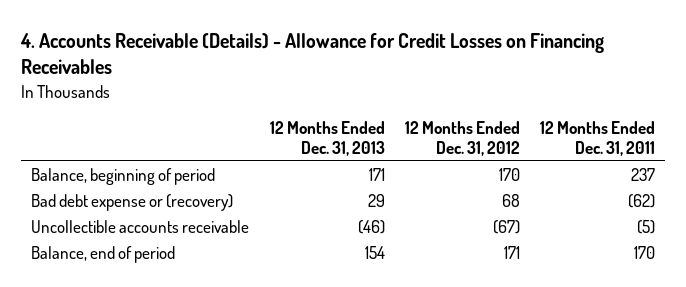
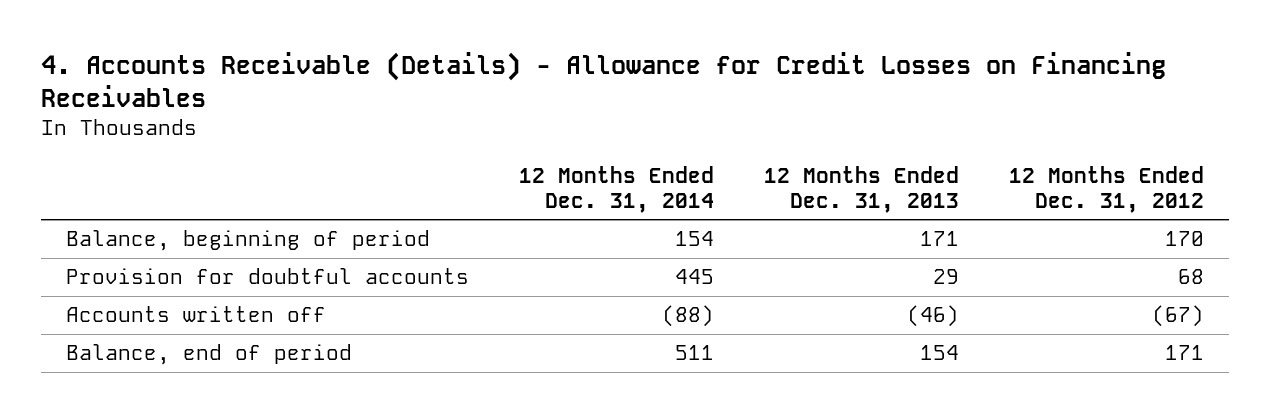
- | 12 Months Ended Dec. 31, 2013 | 12 Months Ended Dec. 31, 2012 | 12 Months Ended Dec. 31, 2011
+ | 12 Months Ended Dec. 31, 2014 | 12 Months Ended Dec. 31, 2013 | 12 Months Ended Dec. 31, 2012
- Bad debt expense or (recovery) | 29 | 68 | (62)
- Uncollectible accounts receivable | (46) | (67) | (5)
+ Provision for doubtful accounts | 445 | 29 | 68
+ Accounts written off | (88) | (46) | (67)

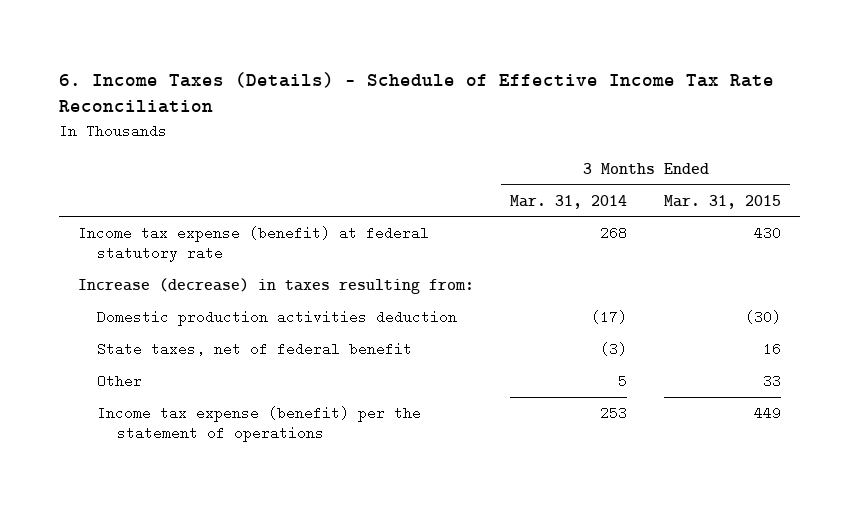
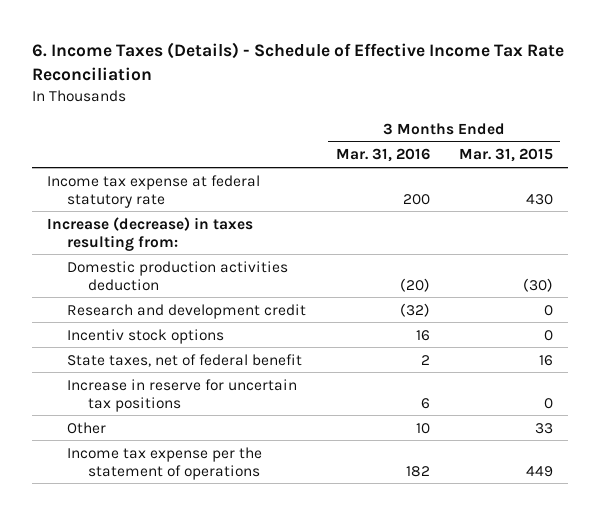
- | 3 Months Ended Mar. 31, 2014 | 3 Months Ended Mar. 31, 2015
+ | 3 Months Ended Mar. 31, 2016 | 3 Months Ended Mar. 31, 2015
- Income tax expense (benefit) at federal statutory rate | 268 | 430
+ Income tax expense at federal statutory rate | 200 | 430
+ Research and development credit | (32) | 0
+ Incentiv stock options | 16 | 0
+ Increase in reserve for uncertain tax positions | 6 | 0
- Income tax expense (benefit) per the statement of operations | 253 | 449
+ Income tax expense per the statement of operations | 182 | 449

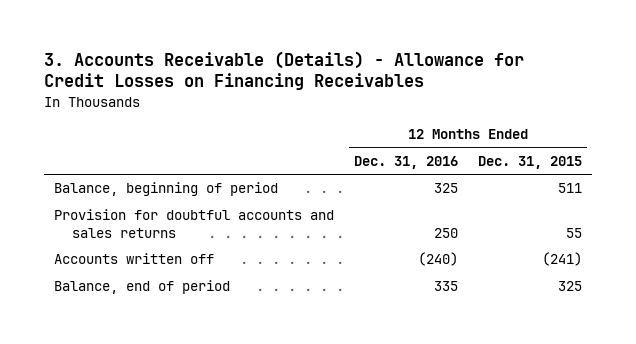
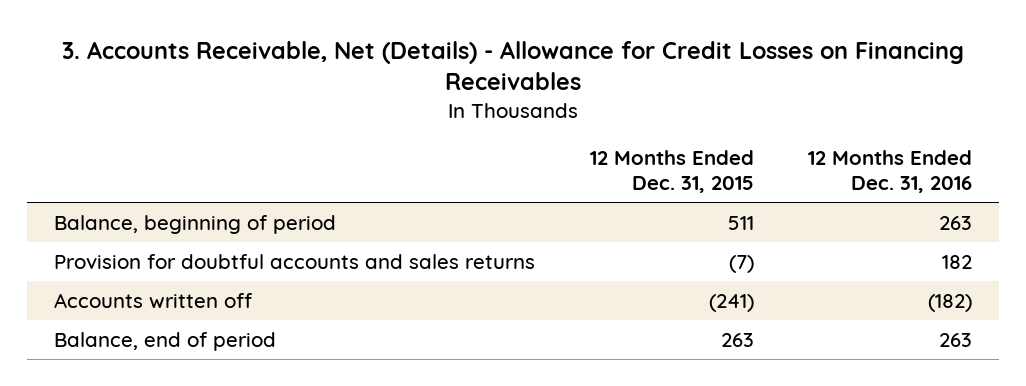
- 3. Accounts Receivable (Details) - Allowance for Credit Losses on Financing Receivables
+ 3. Accounts Receivable, Net (Details) - Allowance for Credit Losses on Financing Receivables
- | 12 Months Ended Dec. 31, 2016 | 12 Months Ended Dec. 31, 2015
+ | 12 Months Ended Dec. 31, 2015 | 12 Months Ended Dec. 31, 2016
- Balance, beginning of period | 325 | 511
- Provision for doubtful accounts and sales returns | 250 | 55
- Accounts written off | (240) | (241)
- Balance, end of period | 335 | 325
+ Balance, beginning of period | 511 | 263
+ Provision for doubtful accounts and sales returns | (7) | 182
+ Accounts written off | (241) | (182)
+ Balance, end of period | 263 | 263

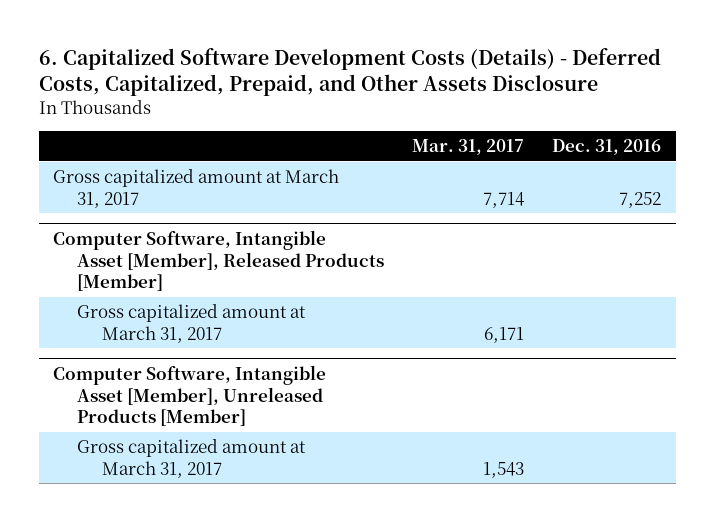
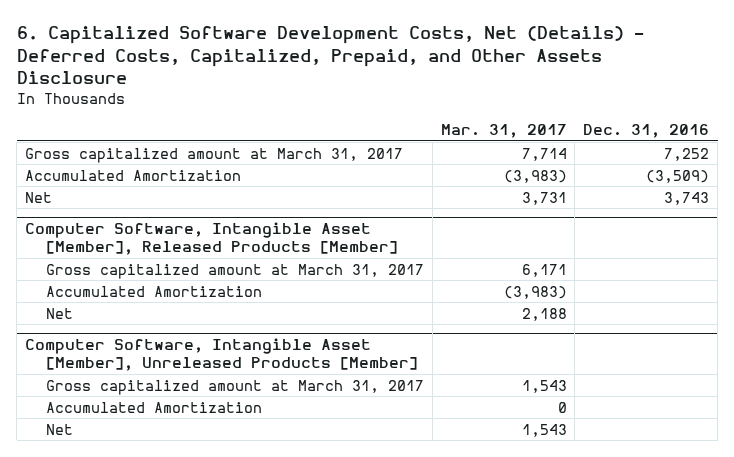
- 6. Capitalized Software Development Costs (Details) - Deferred Costs, Capitalized, Prepaid, and Other Assets Disclosure
+ 6. Capitalized Software Development Costs, Net (Details) - Deferred Costs, Capitalized, Prepaid, and Other Assets Disclosure
+ Accumulated Amortization | (3,983) | (3,509)
+ Net | 3,731 | 3,743
@ Computer Software, Intangible Asset [Member], Released Products [Member]
+ Accumulated Amortization | (3,983) |
+ Net | 2,188 |
@ Computer Software, Intangible Asset [Member], Unreleased Products [Member]
+ Accumulated Amortization | 0 |
+ Net | 1,543 |

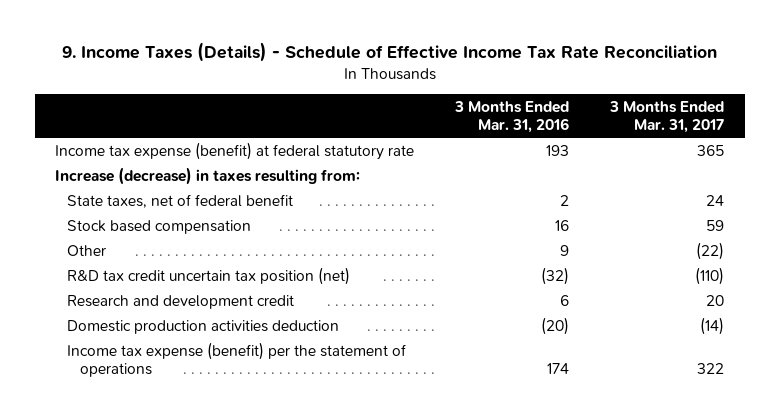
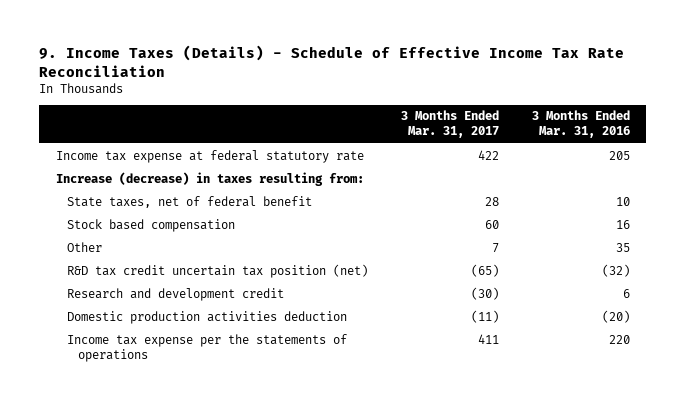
- | 3 Months Ended Mar. 31, 2016 | 3 Months Ended Mar. 31, 2017
+ | 3 Months Ended Mar. 31, 2017 | 3 Months Ended Mar. 31, 2016
- Income tax expense (benefit) at federal statutory rate | 193 | 365
+ Income tax expense at federal statutory rate | 422 | 205
- State taxes, net of federal benefit | 2 | 24
- Stock based compensation | 16 | 59
- Other | 9 | (22)
- R&D tax credit uncertain tax position (net) | (32) | (110)
- Research and development credit | 6 | 20
- Domestic production activities deduction | (20) | (14)
- Income tax expense (benefit) per the statement of operations | 174 | 322
+ State taxes, net of federal benefit | 28 | 10
+ Stock based compensation | 60 | 16
+ Other | 7 | 35
+ R&D tax credit uncertain tax position (net) | (65) | (32)
+ Research and development credit | (30) | 6
+ Domestic production activities deduction | (11) | (20)
+ Income tax expense per the statements of operations | 411 | 220

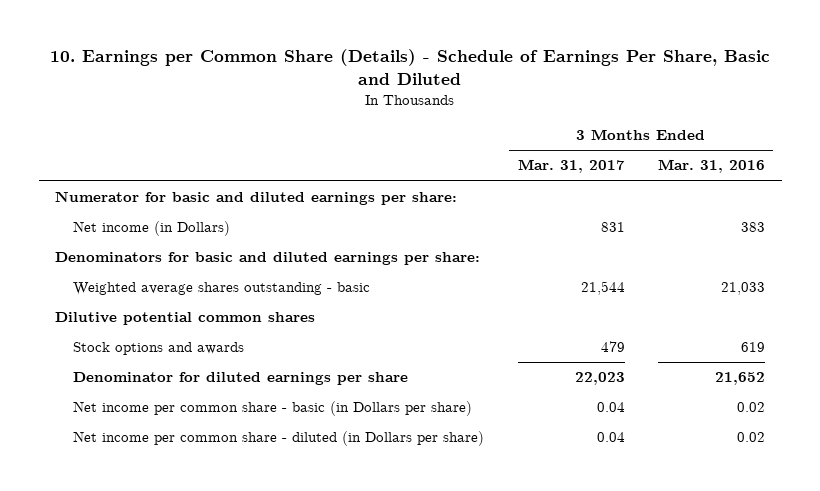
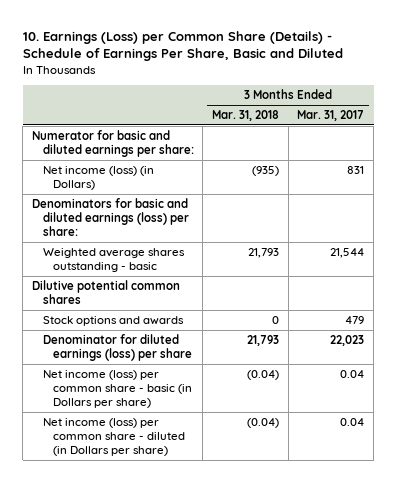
- 10. Earnings per Common Share (Details) - Schedule of Earnings Per Share, Basic and Diluted
+ 10. Earnings (Loss) per Common Share (Details) - Schedule of Earnings Per Share, Basic and Diluted
- | 3 Months Ended Mar. 31, 2017 | 3 Months Ended Mar. 31, 2016
+ | 3 Months Ended Mar. 31, 2018 | 3 Months Ended Mar. 31, 2017
- Net income (in Dollars) | 831 | 383
- Denominators for basic and diluted earnings per share:
+ Net income (loss) (in Dollars) | (935) | 831
+ Denominators for basic and diluted earnings (loss) per share:
- Denominator for diluted earnings per share | 22,023 | 21,652
- Net income per common share - basic (in Dollars per share) | 0.04 | 0.02
- Net income per common share - diluted (in Dollars per share) | 0.04 | 0.02
+ Denominator for diluted earnings (loss) per share | 21,793 | 22,023
+ Net income (loss) per common share - basic (in Dollars per share) | (0.04) | 0.04
+ Net income (loss) per common share - diluted (in Dollars per share) | (0.04) | 0.04

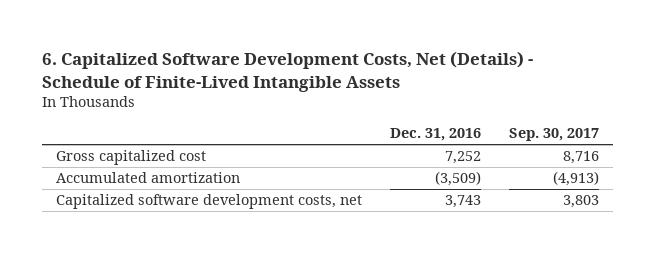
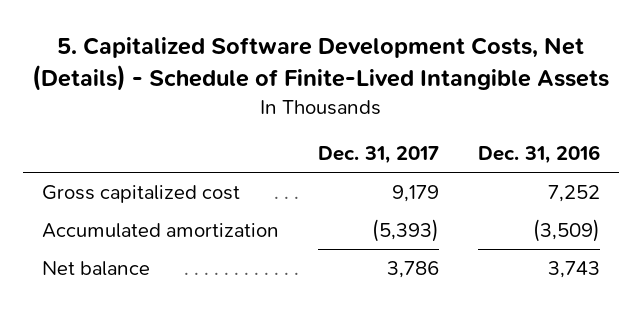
- 6. Capitalized Software Development Costs, Net (Details) - Schedule of Finite-Lived Intangible Assets
+ 5. Capitalized Software Development Costs, Net (Details) - Schedule of Finite-Lived Intangible Assets
- | Dec. 31, 2016 | Sep. 30, 2017
+ | Dec. 31, 2017 | Dec. 31, 2016
- Capitalized software development costs, net | 3,743 | 3,803
+ Net balance | 3,786 | 3,743

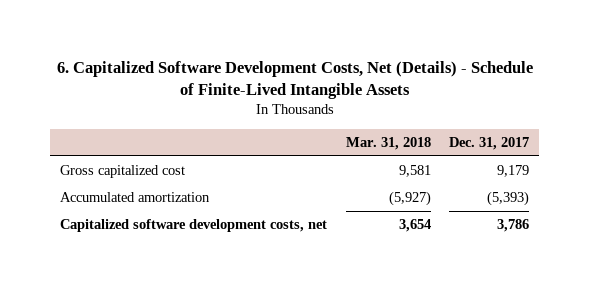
- 5. Capitalized Software Development Costs, Net (Details) - Schedule of Finite-Lived Intangible Assets
+ 6. Capitalized Software Development Costs, Net (Details) - Schedule of Finite-Lived Intangible Assets
- | Dec. 31, 2017 | Dec. 31, 2016
+ | Mar. 31, 2018 | Dec. 31, 2017
- Net balance | 3,786 | 3,743
+ Capitalized software development costs, net | 3,654 | 3,786

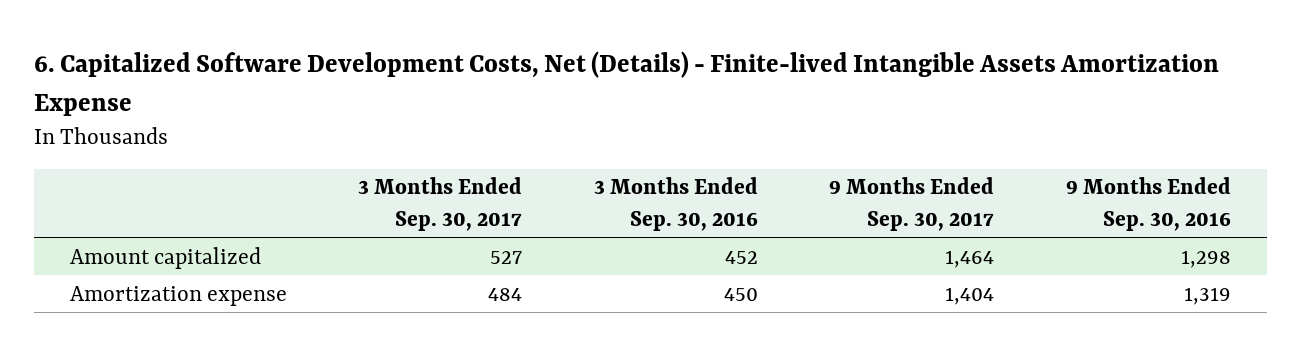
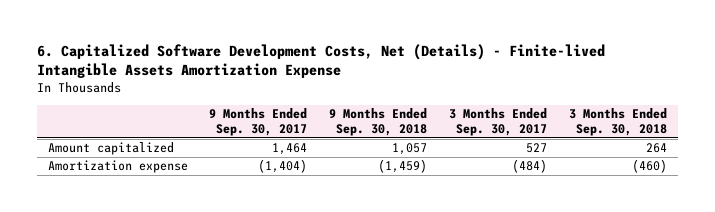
- | 3 Months Ended Sep. 30, 2017 | 3 Months Ended Sep. 30, 2016 | 9 Months Ended Sep. 30, 2017 | 9 Months Ended Sep. 30, 2016
+ | 9 Months Ended Sep. 30, 2017 | 9 Months Ended Sep. 30, 2018 | 3 Months Ended Sep. 30, 2017 | 3 Months Ended Sep. 30, 2018
- Amortization expense | 484 | 450 | 1,404 | 1,319
+ Amortization expense | (1,404) | (1,459) | (484) | (460)

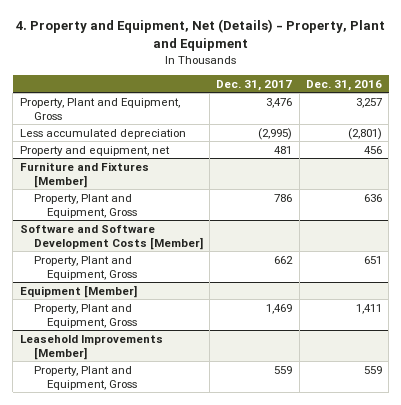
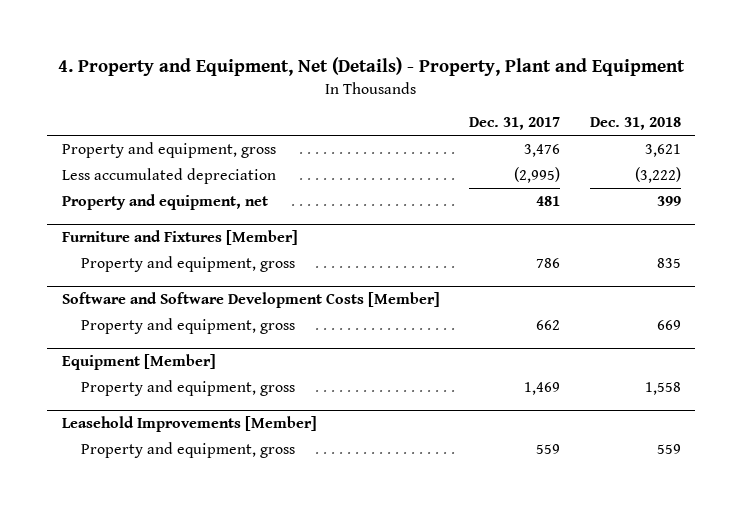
- | Dec. 31, 2017 | Dec. 31, 2016
+ | Dec. 31, 2017 | Dec. 31, 2018
- Property, Plant and Equipment, Gross | 3,476 | 3,257
+ Property and equipment, gross | 3,476 | 3,621
@ Furniture and Fixtures [Member]
- Property, Plant and Equipment, Gross | 786 | 636
+ Property and equipment, gross | 786 | 835
@ Software and Software Development Costs [Member]
- Property, Plant and Equipment, Gross | 662 | 651
+ Property and equipment, gross | 662 | 669
@ Equipment [Member]
- Property, Plant and Equipment, Gross | 1,469 | 1,411
+ Property and equipment, gross | 1,469 | 1,558
@ Leasehold Improvements [Member]
- Property, Plant and Equipment, Gross | 559 | 559
+ Property and equipment, gross | 559 | 559

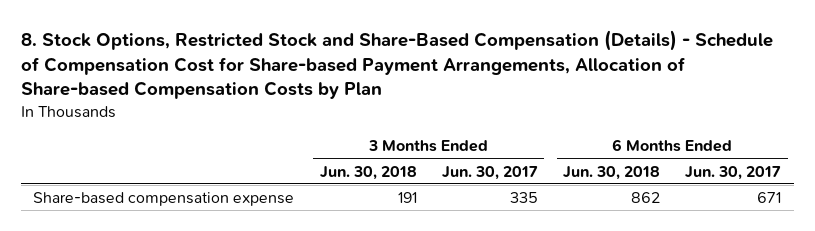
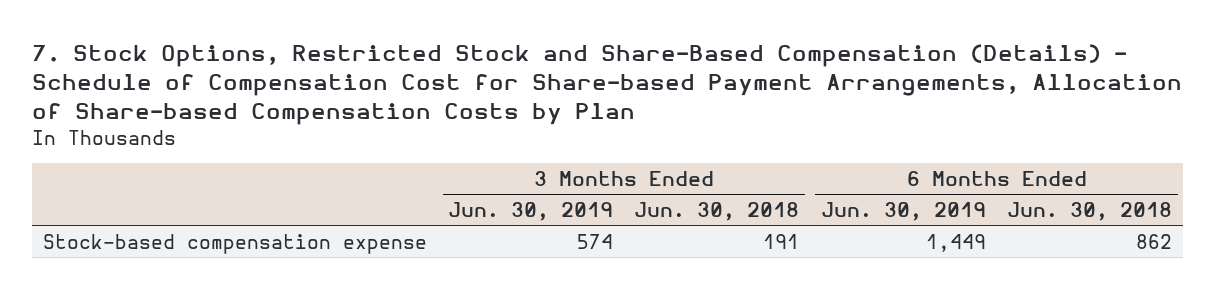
- 8. Stock Options, Restricted Stock and Share-Based Compensation (Details) - Schedule of Compensation Cost for Share-based Payment Arrangements, Allocation of Share-based Compensation Costs by Plan
+ 7. Stock Options, Restricted Stock and Share-Based Compensation (Details) - Schedule of Compensation Cost for Share-based Payment Arrangements, Allocation of Share-based Compensation Costs by Plan
- | 3 Months Ended Jun. 30, 2018 | 3 Months Ended Jun. 30, 2017 | 6 Months Ended Jun. 30, 2018 | 6 Months Ended Jun. 30, 2017
+ | 3 Months Ended Jun. 30, 2019 | 3 Months Ended Jun. 30, 2018 | 6 Months Ended Jun. 30, 2019 | 6 Months Ended Jun. 30, 2018
- Share-based compensation expense | 191 | 335 | 862 | 671
+ Stock-based compensation expense | 574 | 191 | 1,449 | 862

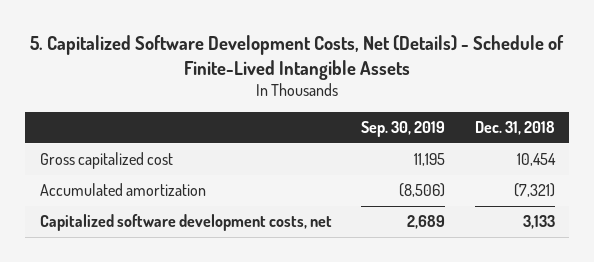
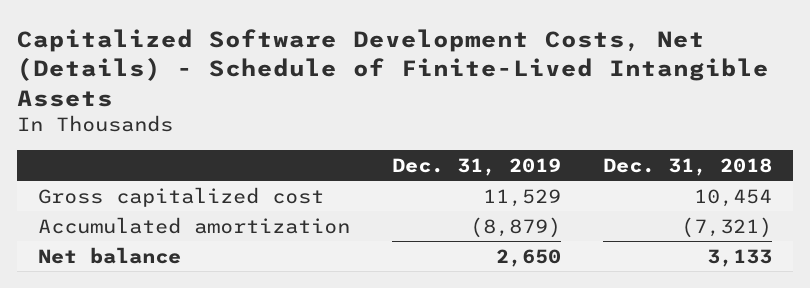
- 5. Capitalized Software Development Costs, Net (Details) - Schedule of Finite-Lived Intangible Assets
+ Capitalized Software Development Costs, Net (Details) - Schedule of Finite-Lived Intangible Assets
- | Sep. 30, 2019 | Dec. 31, 2018
+ | Dec. 31, 2019 | Dec. 31, 2018
- Capitalized software development costs, net | 2,689 | 3,133
+ Net balance | 2,650 | 3,133

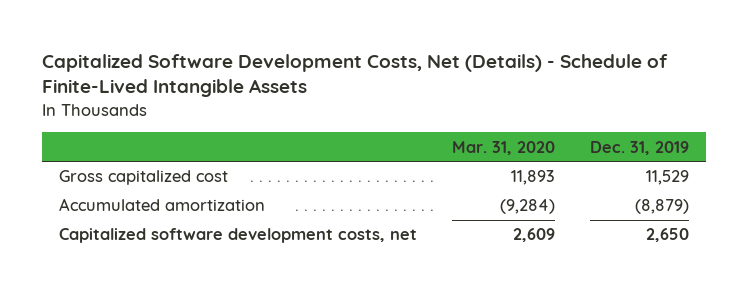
- | Dec. 31, 2019 | Dec. 31, 2018
+ | Mar. 31, 2020 | Dec. 31, 2019
- Net balance | 2,650 | 3,133
+ Capitalized software development costs, net | 2,609 | 2,650

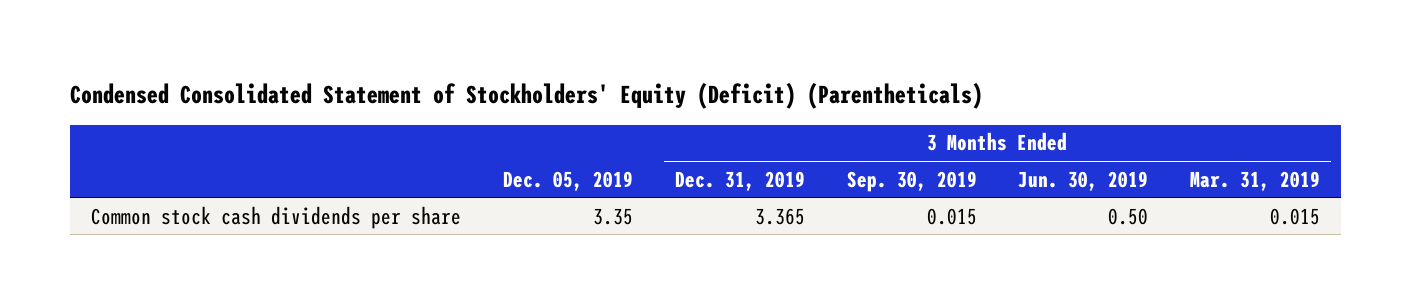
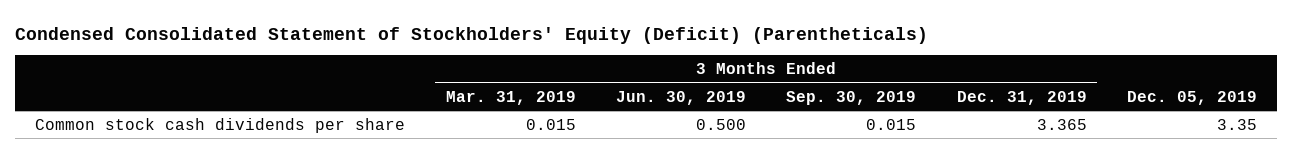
- | Dec. 05, 2019 | 3 Months Ended Dec. 31, 2019 | 3 Months Ended Sep. 30, 2019 | 3 Months Ended Jun. 30, 2019 | 3 Months Ended Mar. 31, 2019
+ | 3 Months Ended Mar. 31, 2019 | 3 Months Ended Jun. 30, 2019 | 3 Months Ended Sep. 30, 2019 | 3 Months Ended Dec. 31, 2019 | Dec. 05, 2019
- Common stock cash dividends per share | 3.35 | 3.365 | 0.015 | 0.50 | 0.015
+ Common stock cash dividends per share | 0.015 | 0.500 | 0.015 | 3.365 | 3.35

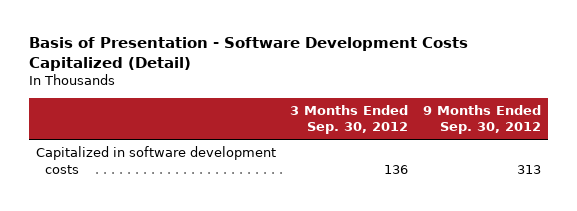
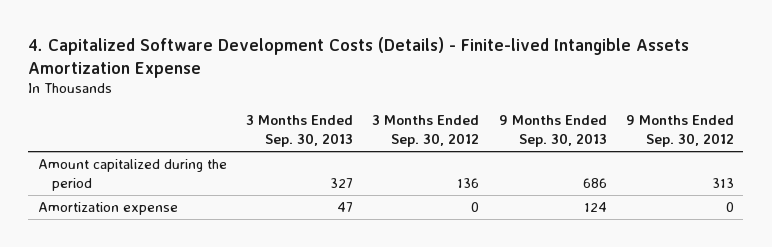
- Basis of Presentation - Software Development Costs Capitalized (Detail)
+ 4. Capitalized Software Development Costs (Details) - Finite-lived Intangible Assets Amortization Expense
- | 3 Months Ended Sep. 30, 2012 | 9 Months Ended Sep. 30, 2012
+ | 3 Months Ended Sep. 30, 2013 | 3 Months Ended Sep. 30, 2012 | 9 Months Ended Sep. 30, 2013 | 9 Months Ended Sep. 30, 2012
- Capitalized in software development costs | 136 | 313
+ Amount capitalized during the period | 327 | 136 | 686 | 313
+ Amortization expense | 47 | 0 | 124 | 0

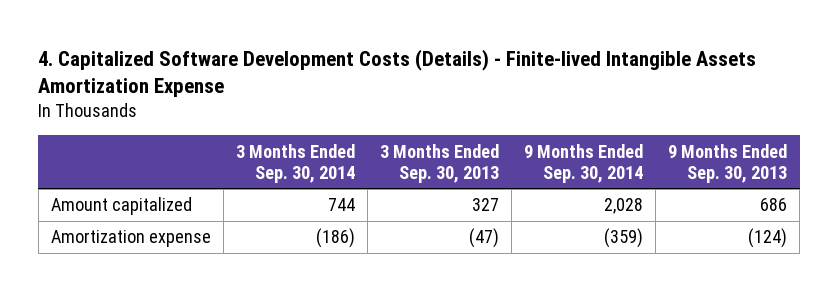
- | 3 Months Ended Sep. 30, 2013 | 3 Months Ended Sep. 30, 2012 | 9 Months Ended Sep. 30, 2013 | 9 Months Ended Sep. 30, 2012
+ | 3 Months Ended Sep. 30, 2014 | 3 Months Ended Sep. 30, 2013 | 9 Months Ended Sep. 30, 2014 | 9 Months Ended Sep. 30, 2013
- Amount capitalized during the period | 327 | 136 | 686 | 313
- Amortization expense | 47 | 0 | 124 | 0
+ Amount capitalized | 744 | 327 | 2,028 | 686
+ Amortization expense | (186) | (47) | (359) | (124)

